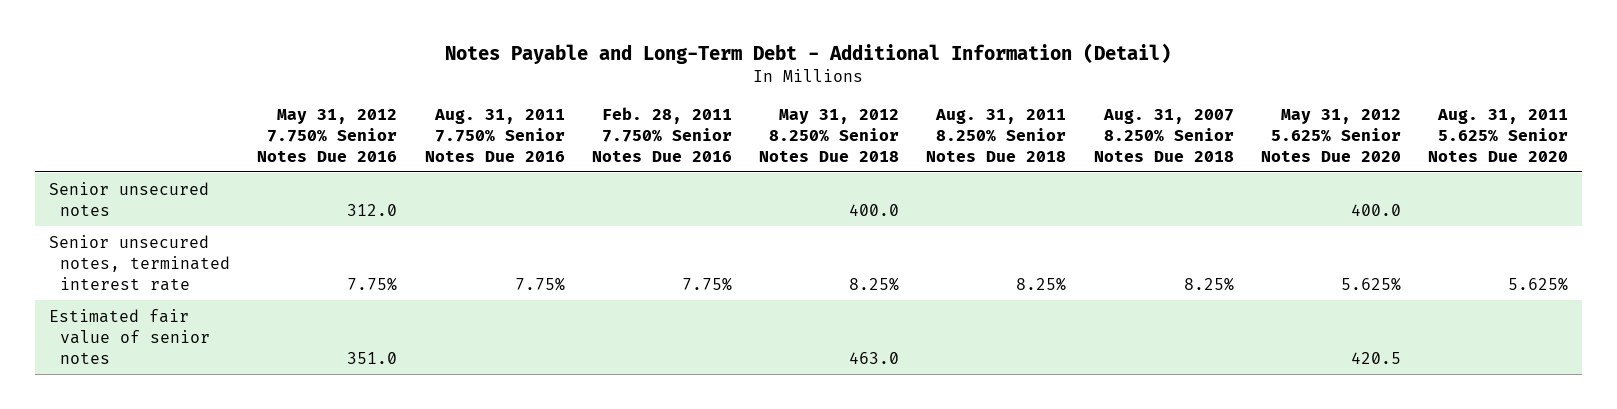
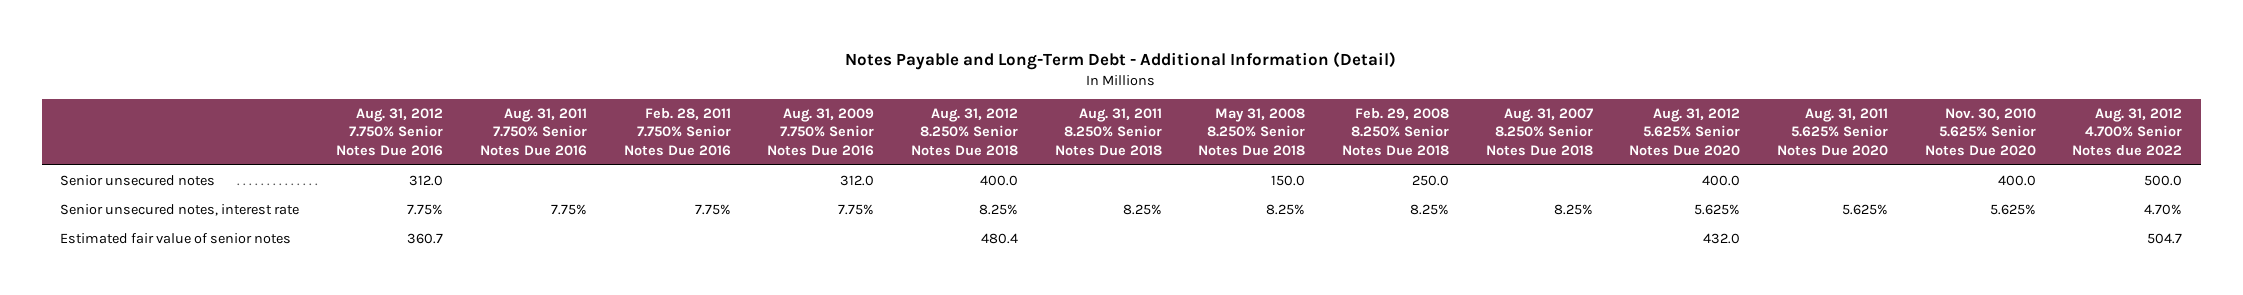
- | May 31, 2012 7.750% Senior Notes Due 2016 | Aug. 31, 2011 7.750% Senior Notes Due 2016 | Feb. 28, 2011 7.750% Senior Notes Due 2016 | May 31, 2012 8.250% Senior Notes Due 2018 | Aug. 31, 2011 8.250% Senior Notes Due 2018 | Aug. 31, 2007 8.250% Senior Notes Due 2018 | May 31, 2012 5.625% Senior Notes Due 2020 | Aug. 31, 2011 5.625% Senior Notes Due 2020
+ | Aug. 31, 2012 7.750% Senior Notes Due 2016 | Aug. 31, 2011 7.750% Senior Notes Due 2016 | Feb. 28, 2011 7.750% Senior Notes Due 2016 | Aug. 31, 2009 7.750% Senior Notes Due 2016 | Aug. 31, 2012 8.250% Senior Notes Due 2018 | Aug. 31, 2011 8.250% Senior Notes Due 2018 | May 31, 2008 8.250% Senior Notes Due 2018 | Feb. 29, 2008 8.250% Senior Notes Due 2018 | Aug. 31, 2007 8.250% Senior Notes Due 2018 | Aug. 31, 2012 5.625% Senior Notes Due 2020 | Aug. 31, 2011 5.625% Senior Notes Due 2020 | Nov. 30, 2010 5.625% Senior Notes Due 2020 | Aug. 31, 2012 4.700% Senior Notes due 2022
- Senior unsecured notes, terminated interest rate | 7.75% | 7.75% | 7.75% | 8.25% | 8.25% | 8.25% | 5.625% | 5.625%
+ Senior unsecured notes, interest rate | 7.75% | 7.75% | 7.75% | 7.75% | 8.25% | 8.25% | 8.25% | 8.25% | 8.25% | 5.625% | 5.625% | 5.625% | 4.70%

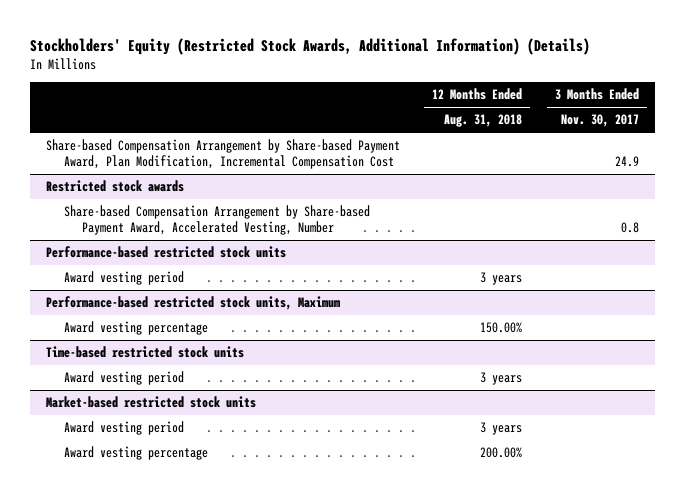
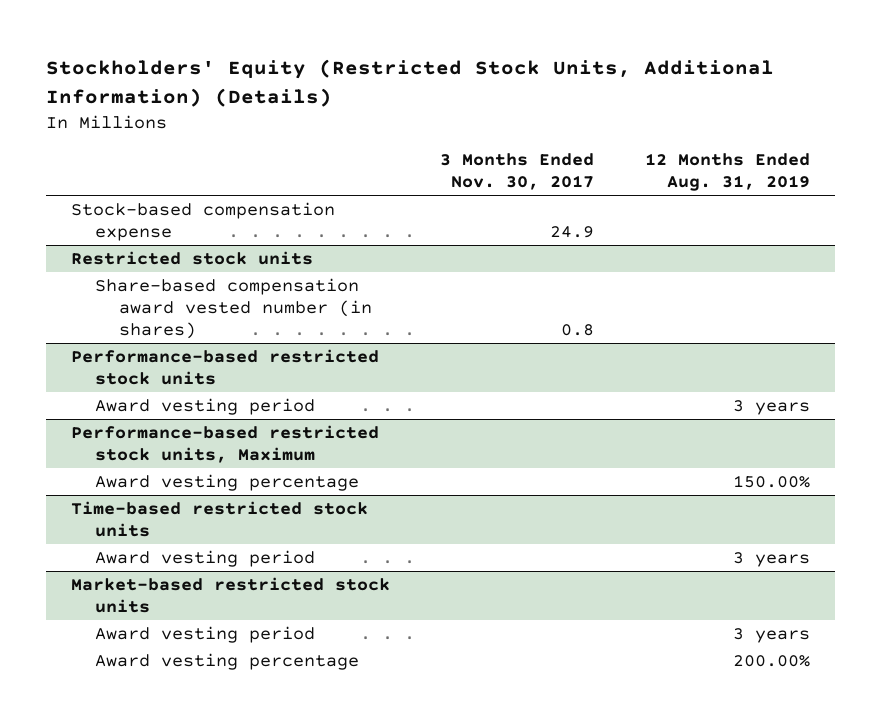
- Stockholders' Equity (Restricted Stock Awards, Additional Information) (Details)
+ Stockholders' Equity (Restricted Stock Units, Additional Information) (Details)
- | 12 Months Ended Aug. 31, 2018 | 3 Months Ended Nov. 30, 2017
+ | 3 Months Ended Nov. 30, 2017 | 12 Months Ended Aug. 31, 2019
- Share-based Compensation Arrangement by Share-based Payment Award, Plan Modification, Incremental Compensation Cost | | 24.9
- Restricted stock awards
- Share-based Compensation Arrangement by Share-based Payment Award, Accelerated Vesting, Number | | 0.8
+ Stock-based compensation expense | 24.9 |
+ Restricted stock units
+ Share-based compensation award vested number (in shares) | 0.8 |

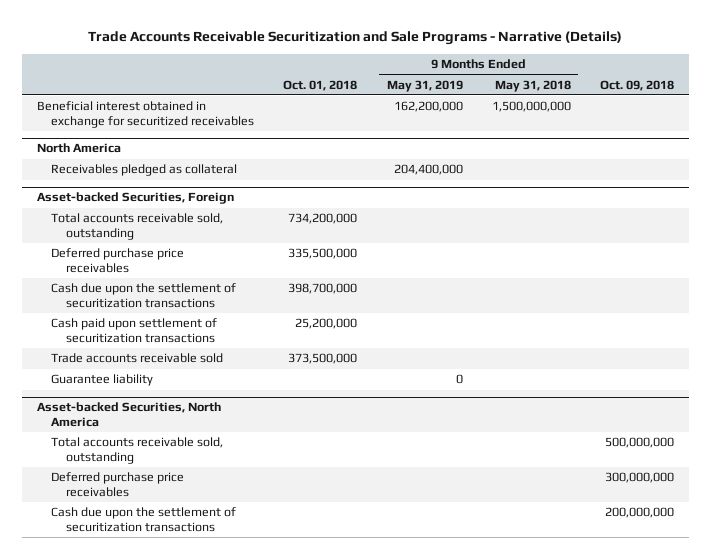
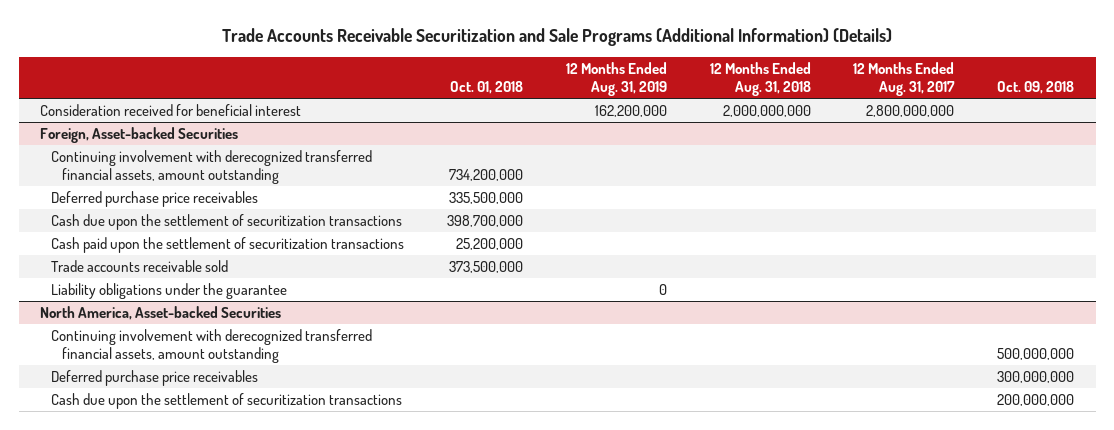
- Trade Accounts Receivable Securitization and Sale Programs - Narrative (Details)
+ Trade Accounts Receivable Securitization and Sale Programs (Additional Information) (Details)
- | Oct. 01, 2018 | 9 Months Ended May 31, 2019 | 9 Months Ended May 31, 2018 | Oct. 09, 2018
+ | Oct. 01, 2018 | 12 Months Ended Aug. 31, 2019 | 12 Months Ended Aug. 31, 2018 | 12 Months Ended Aug. 31, 2017 | Oct. 09, 2018
- Beneficial interest obtained in exchange for securitized receivables | | 162,200,000 | 1,500,000,000 |
- North America
- Receivables pledged as collateral | | 204,400,000 | |
- Asset-backed Securities, Foreign
- Total accounts receivable sold, outstanding | 734,200,000 | | |
+ Consideration received for beneficial interest | | 162,200,000 | 2,000,000,000 | 2,800,000,000 |
+ Foreign, Asset-backed Securities
+ Continuing involvement with derecognized transferred financial assets, amount outstanding | 734,200,000 | | | |
- Cash paid upon settlement of securitization transactions | 25,200,000 | | |
+ Cash paid upon the settlement of securitization transactions | 25,200,000 | | | |
- Guarantee liability | | 0 | |
- Asset-backed Securities, North America
- Total accounts receivable sold, outstanding | | | | 500,000,000
+ Liability obligations under the guarantee | | 0 | | |
+ North America, Asset-backed Securities
+ Continuing involvement with derecognized transferred financial assets, amount outstanding | | | | | 500,000,000

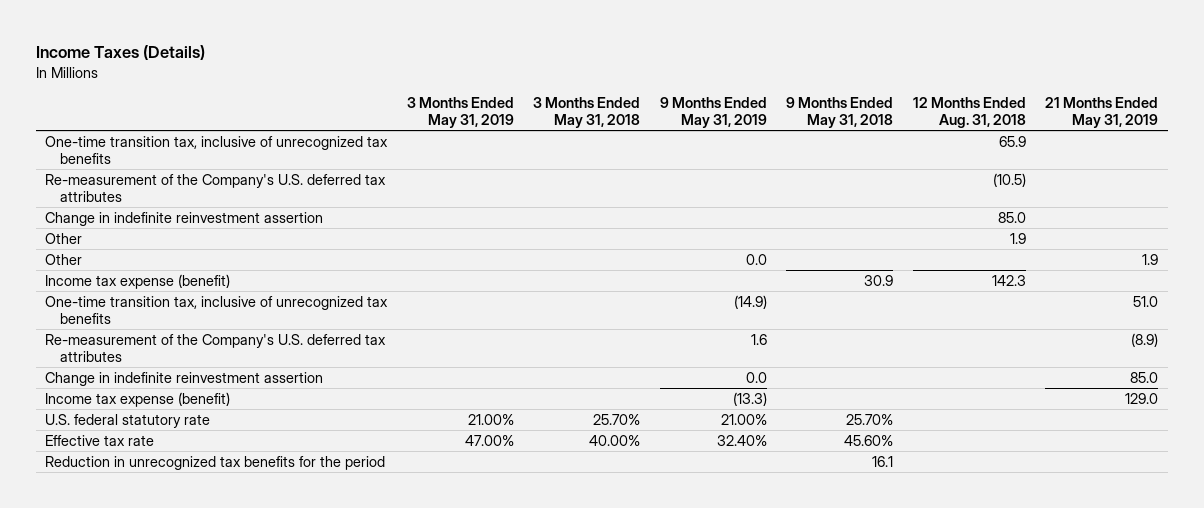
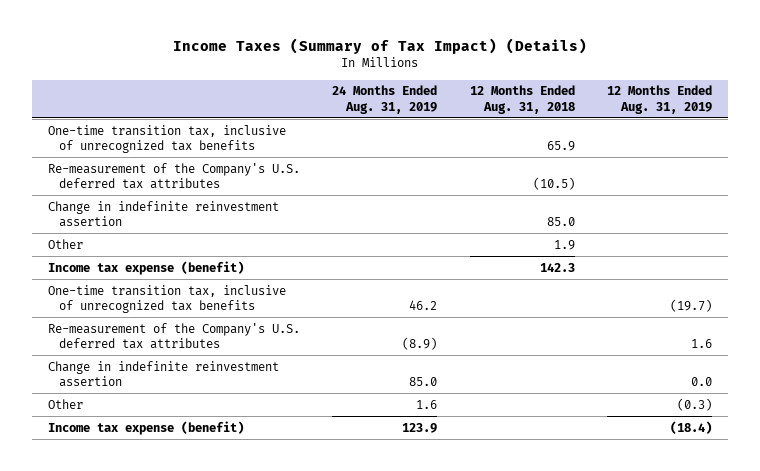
- Income Taxes (Details)
+ Income Taxes (Summary of Tax Impact) (Details)
- | 3 Months Ended May 31, 2019 | 3 Months Ended May 31, 2018 | 9 Months Ended May 31, 2019 | 9 Months Ended May 31, 2018 | 12 Months Ended Aug. 31, 2018 | 21 Months Ended May 31, 2019
+ | 24 Months Ended Aug. 31, 2019 | 12 Months Ended Aug. 31, 2018 | 12 Months Ended Aug. 31, 2019
moved down: Other | 1.6 | | (0.3)
- U.S. federal statutory rate | 21.00% | 25.70% | 21.00% | 25.70% | |
- Effective tax rate | 47.00% | 40.00% | 32.40% | 45.60% | |
- Reduction in unrecognized tax benefits for the period | | | | 16.1 | |

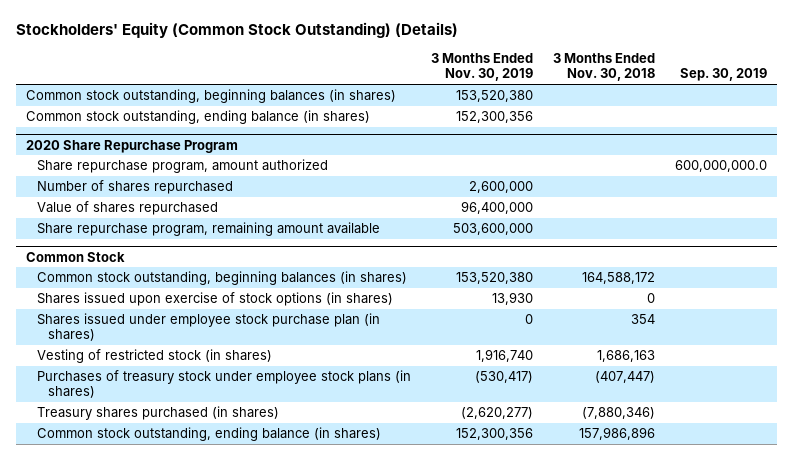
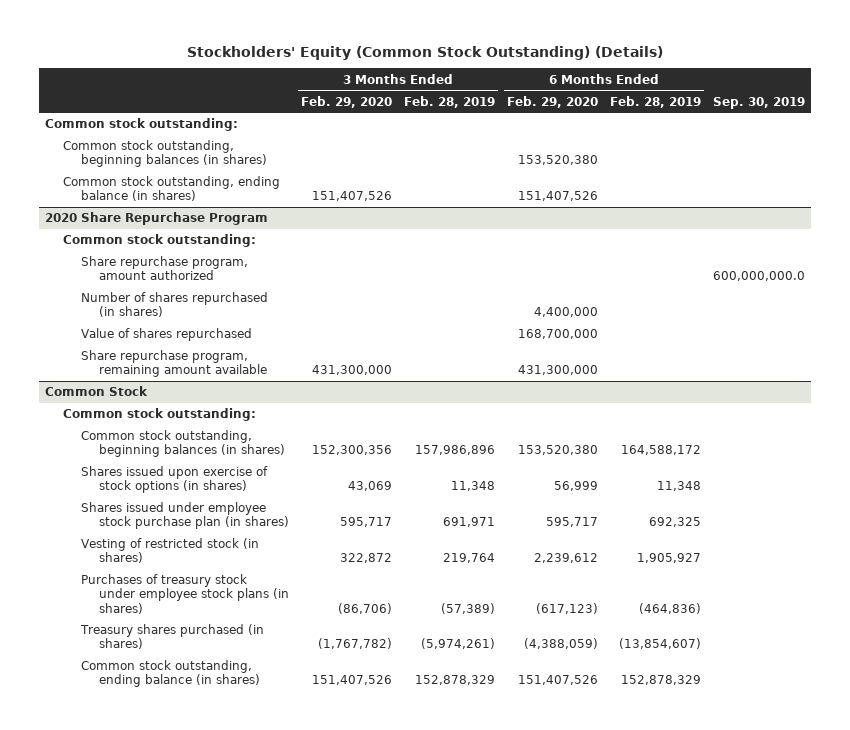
- | 3 Months Ended Nov. 30, 2019 | 3 Months Ended Nov. 30, 2018 | Sep. 30, 2019
+ | 3 Months Ended Feb. 29, 2020 | 3 Months Ended Feb. 28, 2019 | 6 Months Ended Feb. 29, 2020 | 6 Months Ended Feb. 28, 2019 | Sep. 30, 2019
+ Common stock outstanding:
@ 2020 Share Repurchase Program
+ Common stock outstanding:
- Number of shares repurchased | 2,600,000 | |
+ Number of shares repurchased (in shares) | | | 4,400,000 | |
@ Common Stock
+ Common stock outstanding:

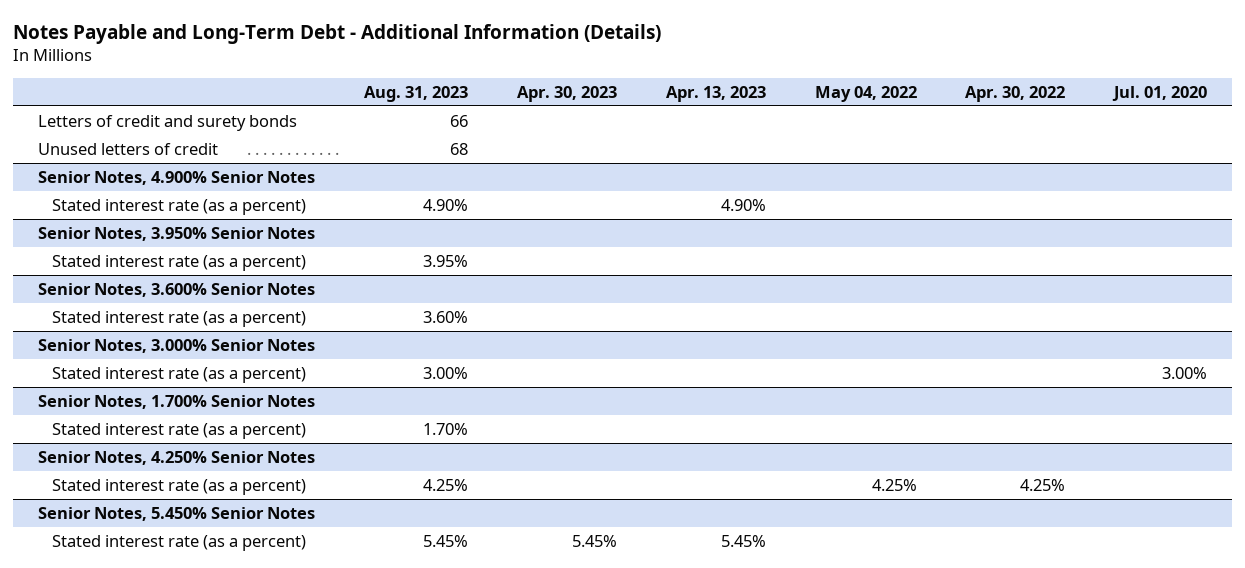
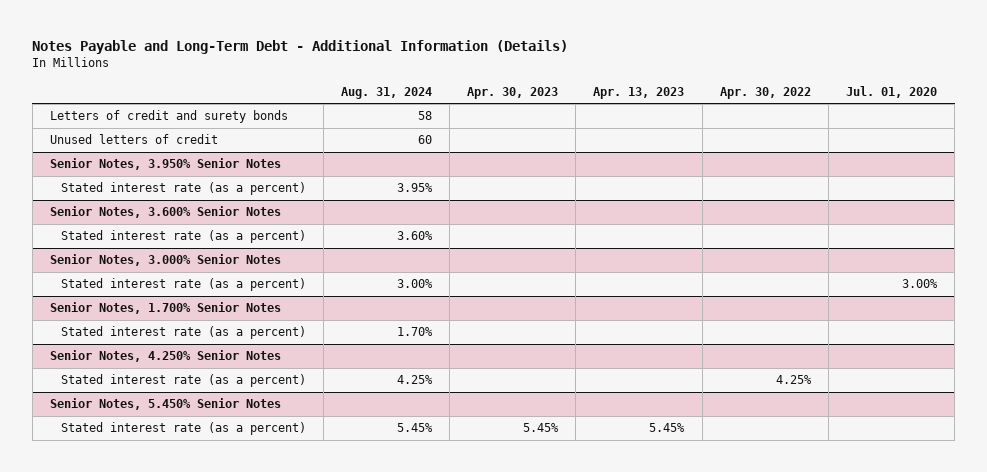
- | Aug. 31, 2023 | Apr. 30, 2023 | Apr. 13, 2023 | May 04, 2022 | Apr. 30, 2022 | Jul. 01, 2020
+ | Aug. 31, 2024 | Apr. 30, 2023 | Apr. 13, 2023 | Apr. 30, 2022 | Jul. 01, 2020
- Senior Notes, 4.900% Senior Notes
- Stated interest rate (as a percent) | 4.90% | | 4.90% | | |

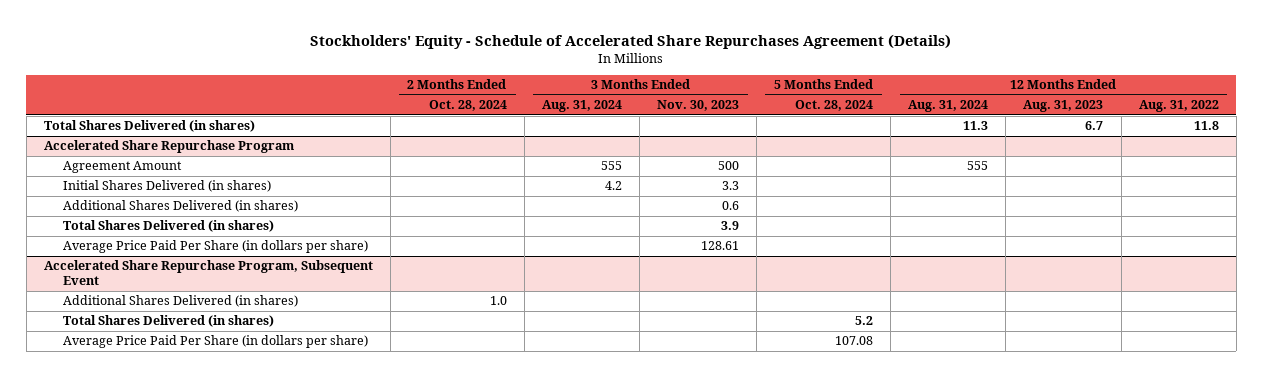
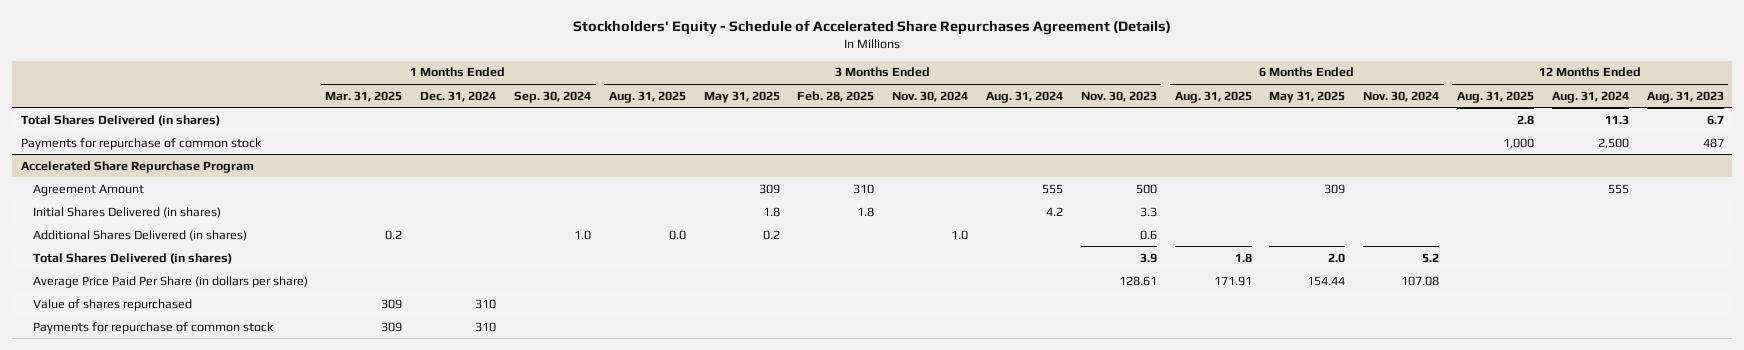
- | 2 Months Ended Oct. 28, 2024 | 3 Months Ended Aug. 31, 2024 | 3 Months Ended Nov. 30, 2023 | 5 Months Ended Oct. 28, 2024 | 12 Months Ended Aug. 31, 2024 | 12 Months Ended Aug. 31, 2023 | 12 Months Ended Aug. 31, 2022
+ | 1 Months Ended Mar. 31, 2025 | 1 Months Ended Dec. 31, 2024 | 1 Months Ended Sep. 30, 2024 | 3 Months Ended Aug. 31, 2025 | 3 Months Ended May 31, 2025 | 3 Months Ended Feb. 28, 2025 | 3 Months Ended Nov. 30, 2024 | 3 Months Ended Aug. 31, 2024 | 3 Months Ended Nov. 30, 2023 | 6 Months Ended Aug. 31, 2025 | 6 Months Ended May 31, 2025 | 6 Months Ended Nov. 30, 2024 | 12 Months Ended Aug. 31, 2025 | 12 Months Ended Aug. 31, 2024 | 12 Months Ended Aug. 31, 2023
+ Payments for repurchase of common stock | | | | | | | | | | | | | 1,000 | 2,500 | 487
- Accelerated Share Repurchase Program, Subsequent Event
- Additional Shares Delivered (in shares) | 1.0 | | | | | |
- Total Shares Delivered (in shares) | | | | 5.2 | | |
- Average Price Paid Per Share (in dollars per share) | | | | 107.08 | | |
@ Accelerated Share Repurchase Program
+ Value of shares repurchased | 309 | 310 | | | | | | | | | | | | |
+ Payments for repurchase of common stock | 309 | 310 | | | | | | | | | | | | |

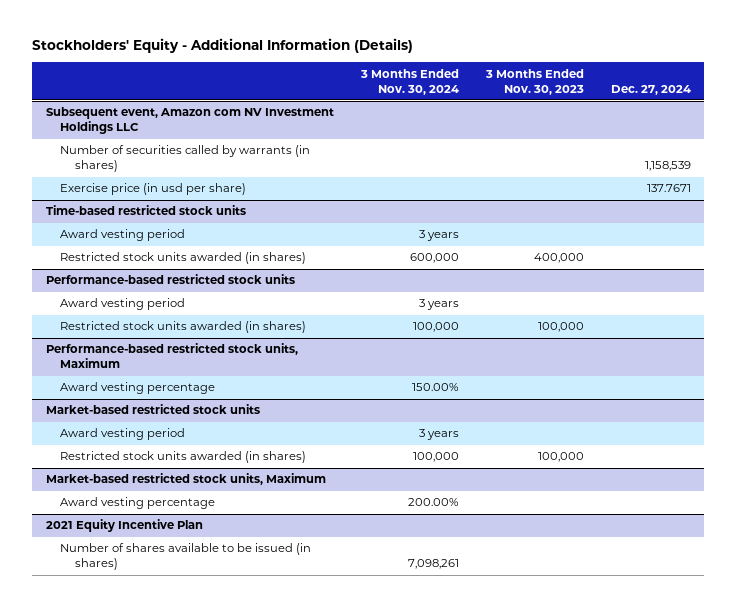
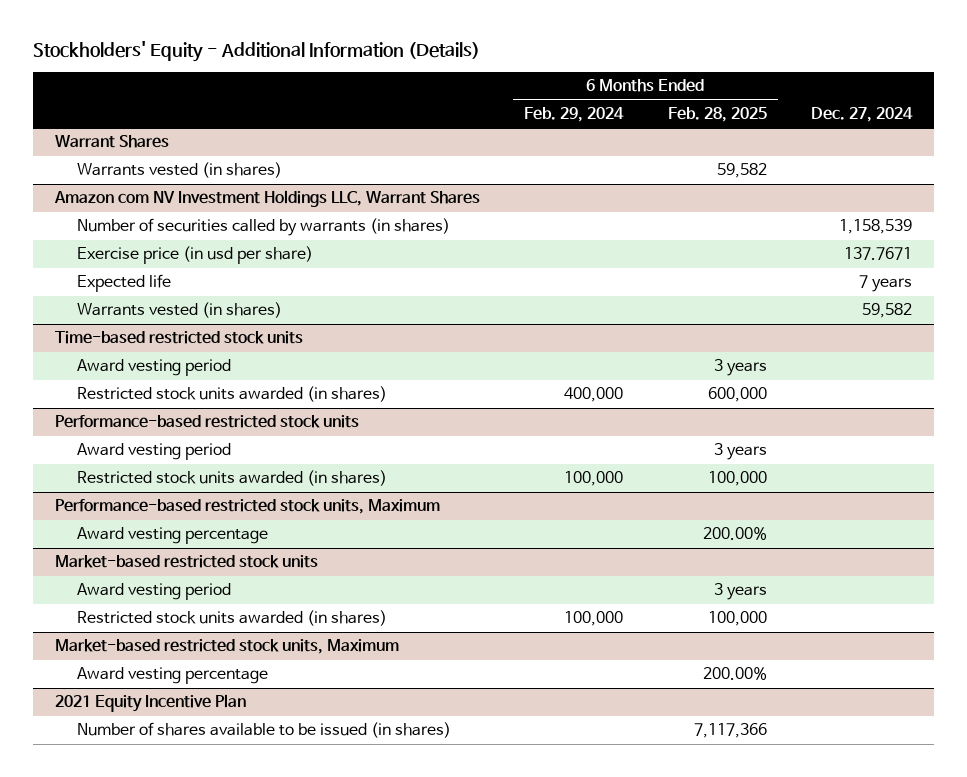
- | 3 Months Ended Nov. 30, 2024 | 3 Months Ended Nov. 30, 2023 | Dec. 27, 2024
+ | 6 Months Ended Feb. 29, 2024 | 6 Months Ended Feb. 28, 2025 | Dec. 27, 2024
- Subsequent event, Amazon com NV Investment Holdings LLC
+ Warrant Shares
+ Warrants vested (in shares) | | 59,582 |
+ Amazon com NV Investment Holdings LLC, Warrant Shares
+ Expected life | | | 7 years
+ Warrants vested (in shares) | | | 59,582

